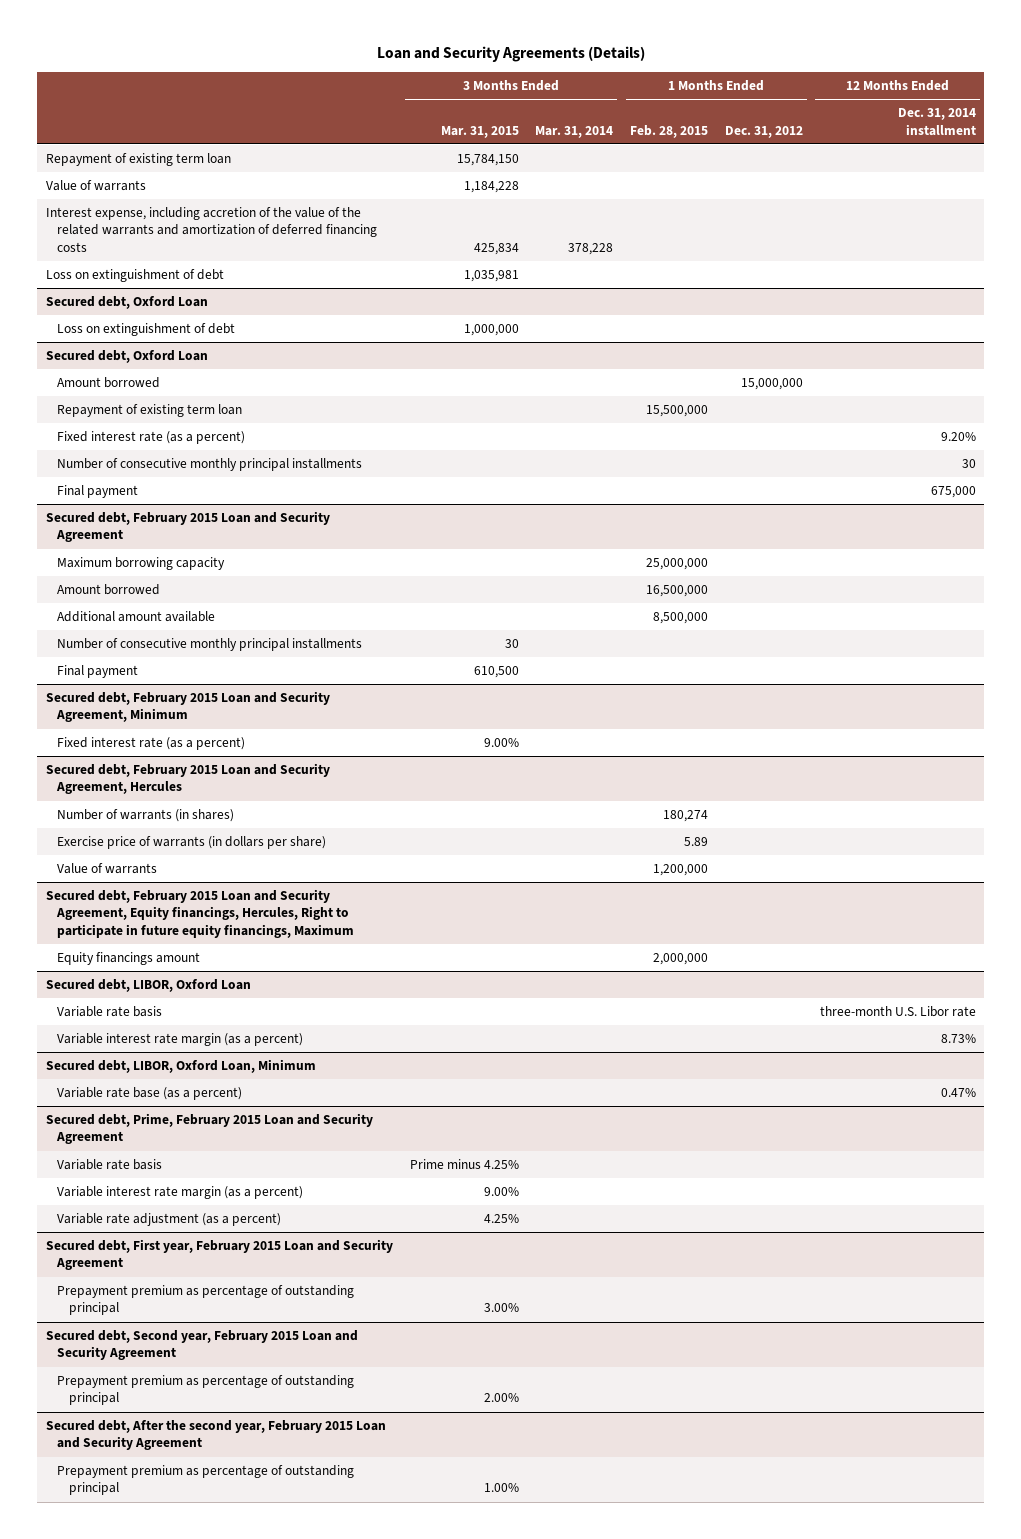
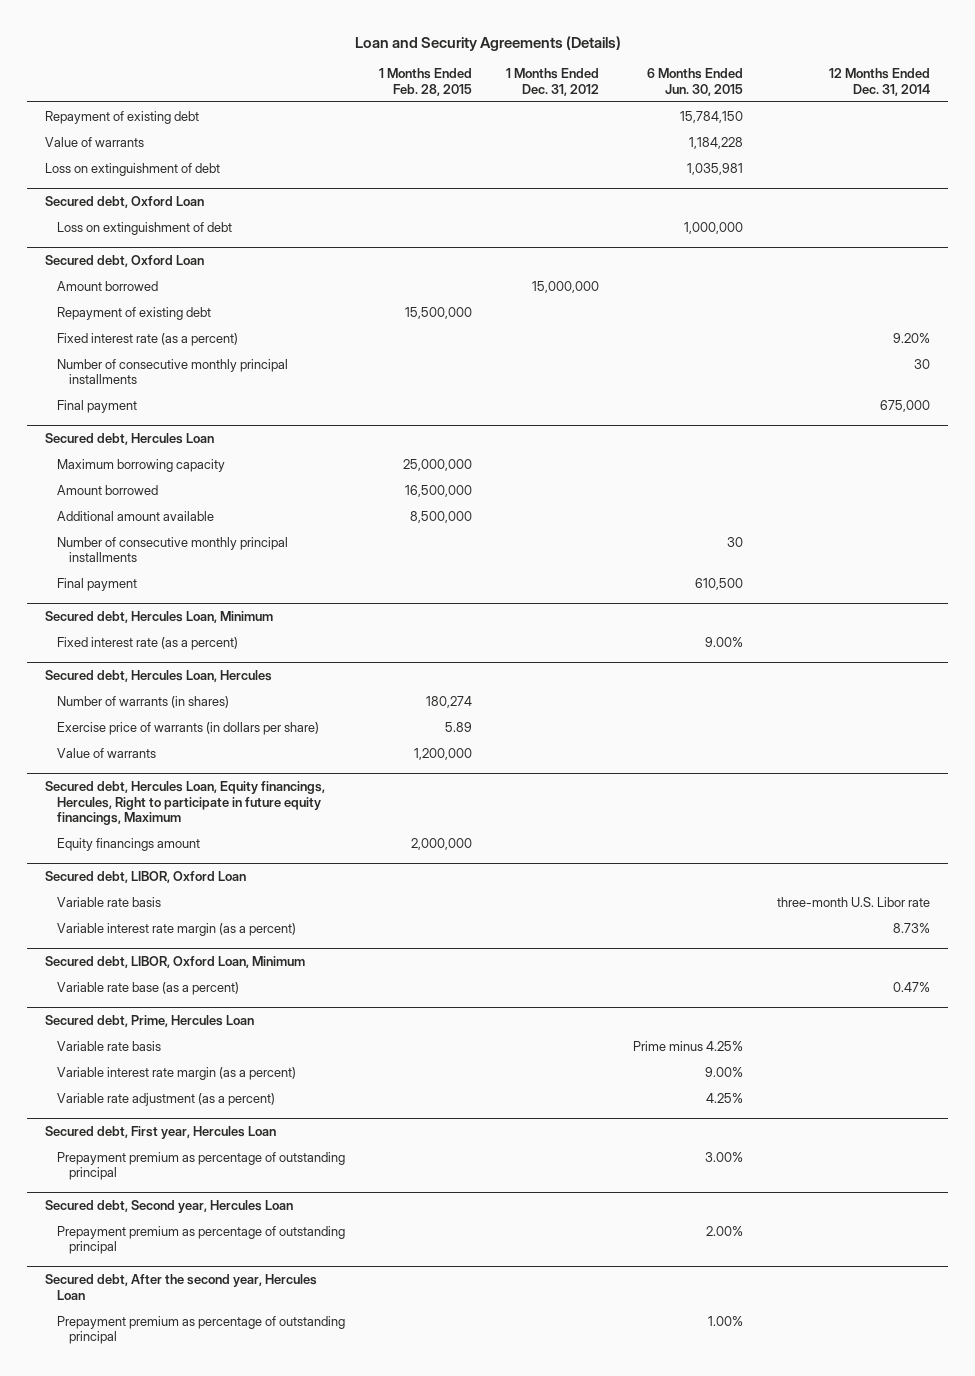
- | 3 Months Ended Mar. 31, 2015 | 3 Months Ended Mar. 31, 2014 | 1 Months Ended Feb. 28, 2015 | 1 Months Ended Dec. 31, 2012 | 12 Months Ended Dec. 31, 2014 installment
+ | 1 Months Ended Feb. 28, 2015 | 1 Months Ended Dec. 31, 2012 | 6 Months Ended Jun. 30, 2015 | 12 Months Ended Dec. 31, 2014
- Repayment of existing term loan | 15,784,150 | | | |
+ Repayment of existing debt | | | 15,784,150 |
- Interest expense, including accretion of the value of the related warrants and amortization of deferred financing costs | 425,834 | 378,228 | | |
@ Secured debt, Oxford Loan
- Repayment of existing term loan | | | 15,500,000 | |
+ Repayment of existing debt | 15,500,000 | | |
- Secured debt, February 2015 Loan and Security Agreement
+ Secured debt, Hercules Loan
- Secured debt, February 2015 Loan and Security Agreement, Minimum
- Fixed interest rate (as a percent) | 9.00% | | | |
- Secured debt, February 2015 Loan and Security Agreement, Hercules
+ Secured debt, Hercules Loan, Minimum
+ Fixed interest rate (as a percent) | | | 9.00% |
+ Secured debt, Hercules Loan, Hercules
- Secured debt, February 2015 Loan and Security Agreement, Equity financings, Hercules, Right to participate in future equity financings, Maximum
+ Secured debt, Hercules Loan, Equity financings, Hercules, Right to participate in future equity financings, Maximum
- Secured debt, Prime, February 2015 Loan and Security Agreement
- Variable rate basis | Prime minus 4.25% | | | |
- Variable interest rate margin (as a percent) | 9.00% | | | |
- Variable rate adjustment (as a percent) | 4.25% | | | |
- Secured debt, First year, February 2015 Loan and Security Agreement
- Prepayment premium as percentage of outstanding principal | 3.00% | | | |
- Secured debt, Second year, February 2015 Loan and Security Agreement
- Prepayment premium as percentage of outstanding principal | 2.00% | | | |
- Secured debt, After the second year, February 2015 Loan and Security Agreement
+ Secured debt, Prime, Hercules Loan
+ Variable rate basis | | | Prime minus 4.25% |
+ Variable interest rate margin (as a percent) | | | 9.00% |
+ Variable rate adjustment (as a percent) | | | 4.25% |
+ Secured debt, First year, Hercules Loan
+ Prepayment premium as percentage of outstanding principal | | | 3.00% |
+ Secured debt, Second year, Hercules Loan
+ Prepayment premium as percentage of outstanding principal | | | 2.00% |
+ Secured debt, After the second year, Hercules Loan

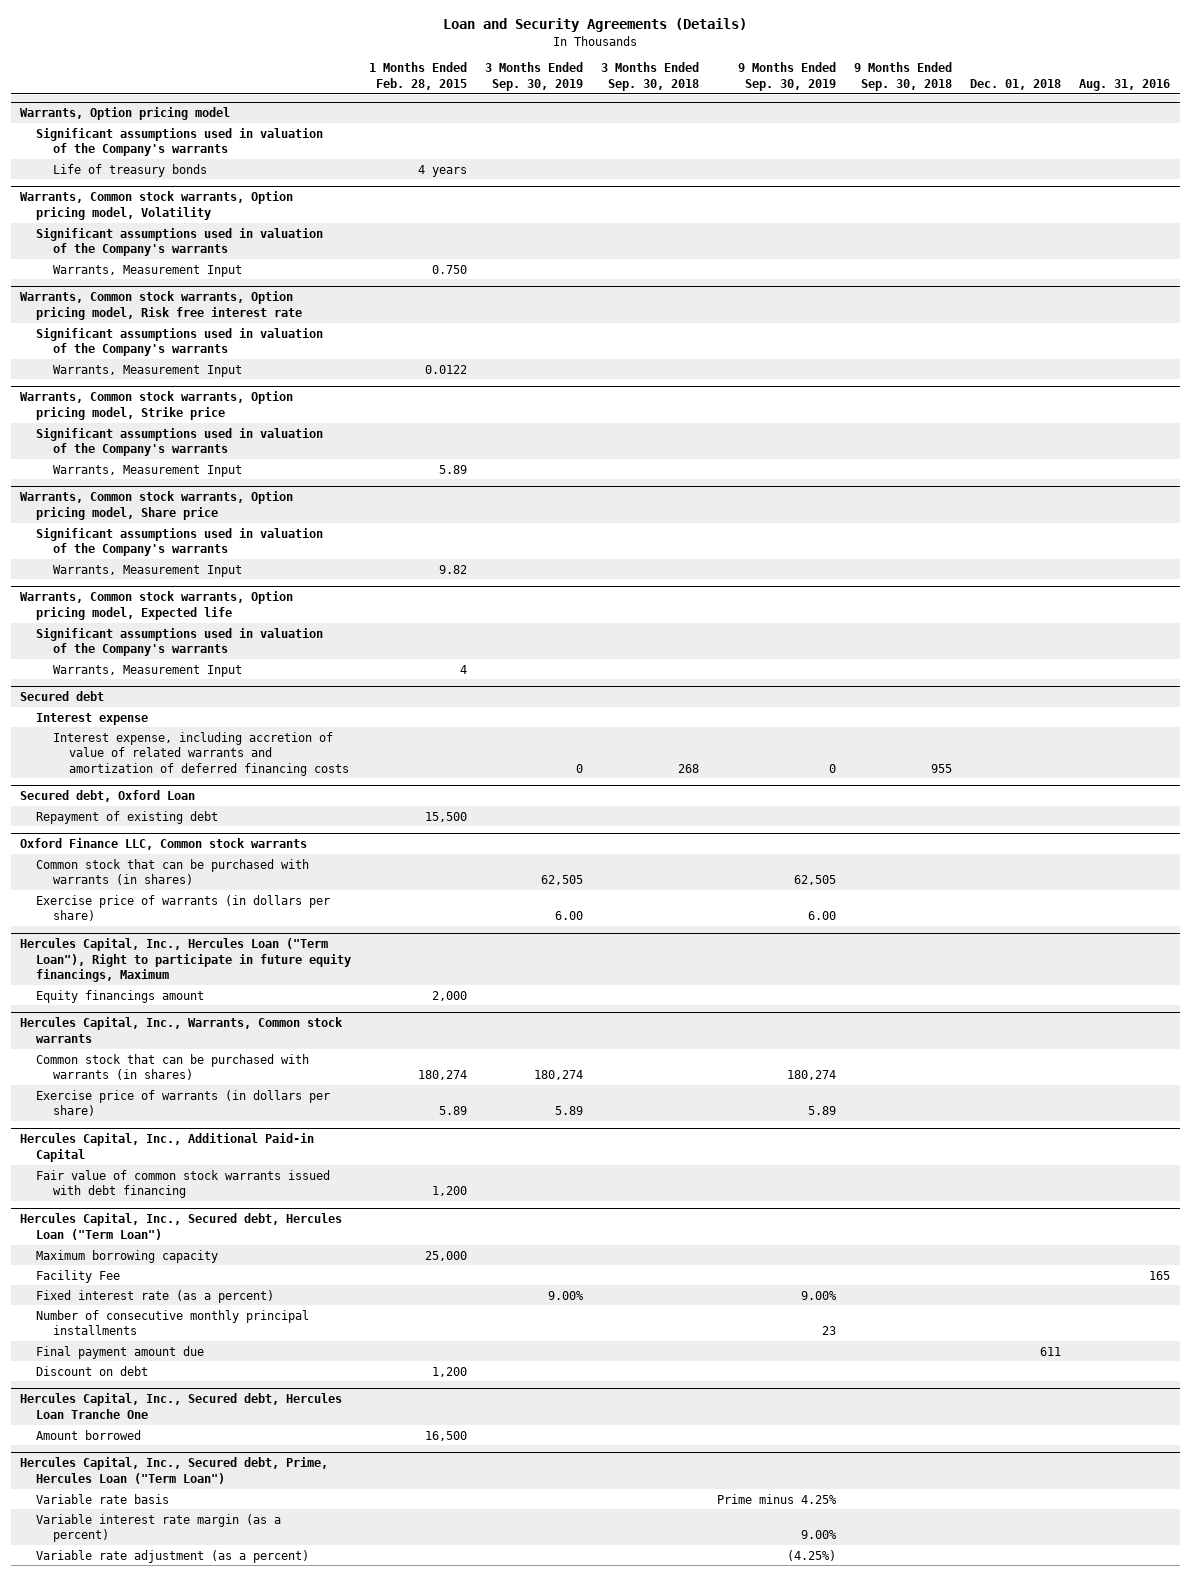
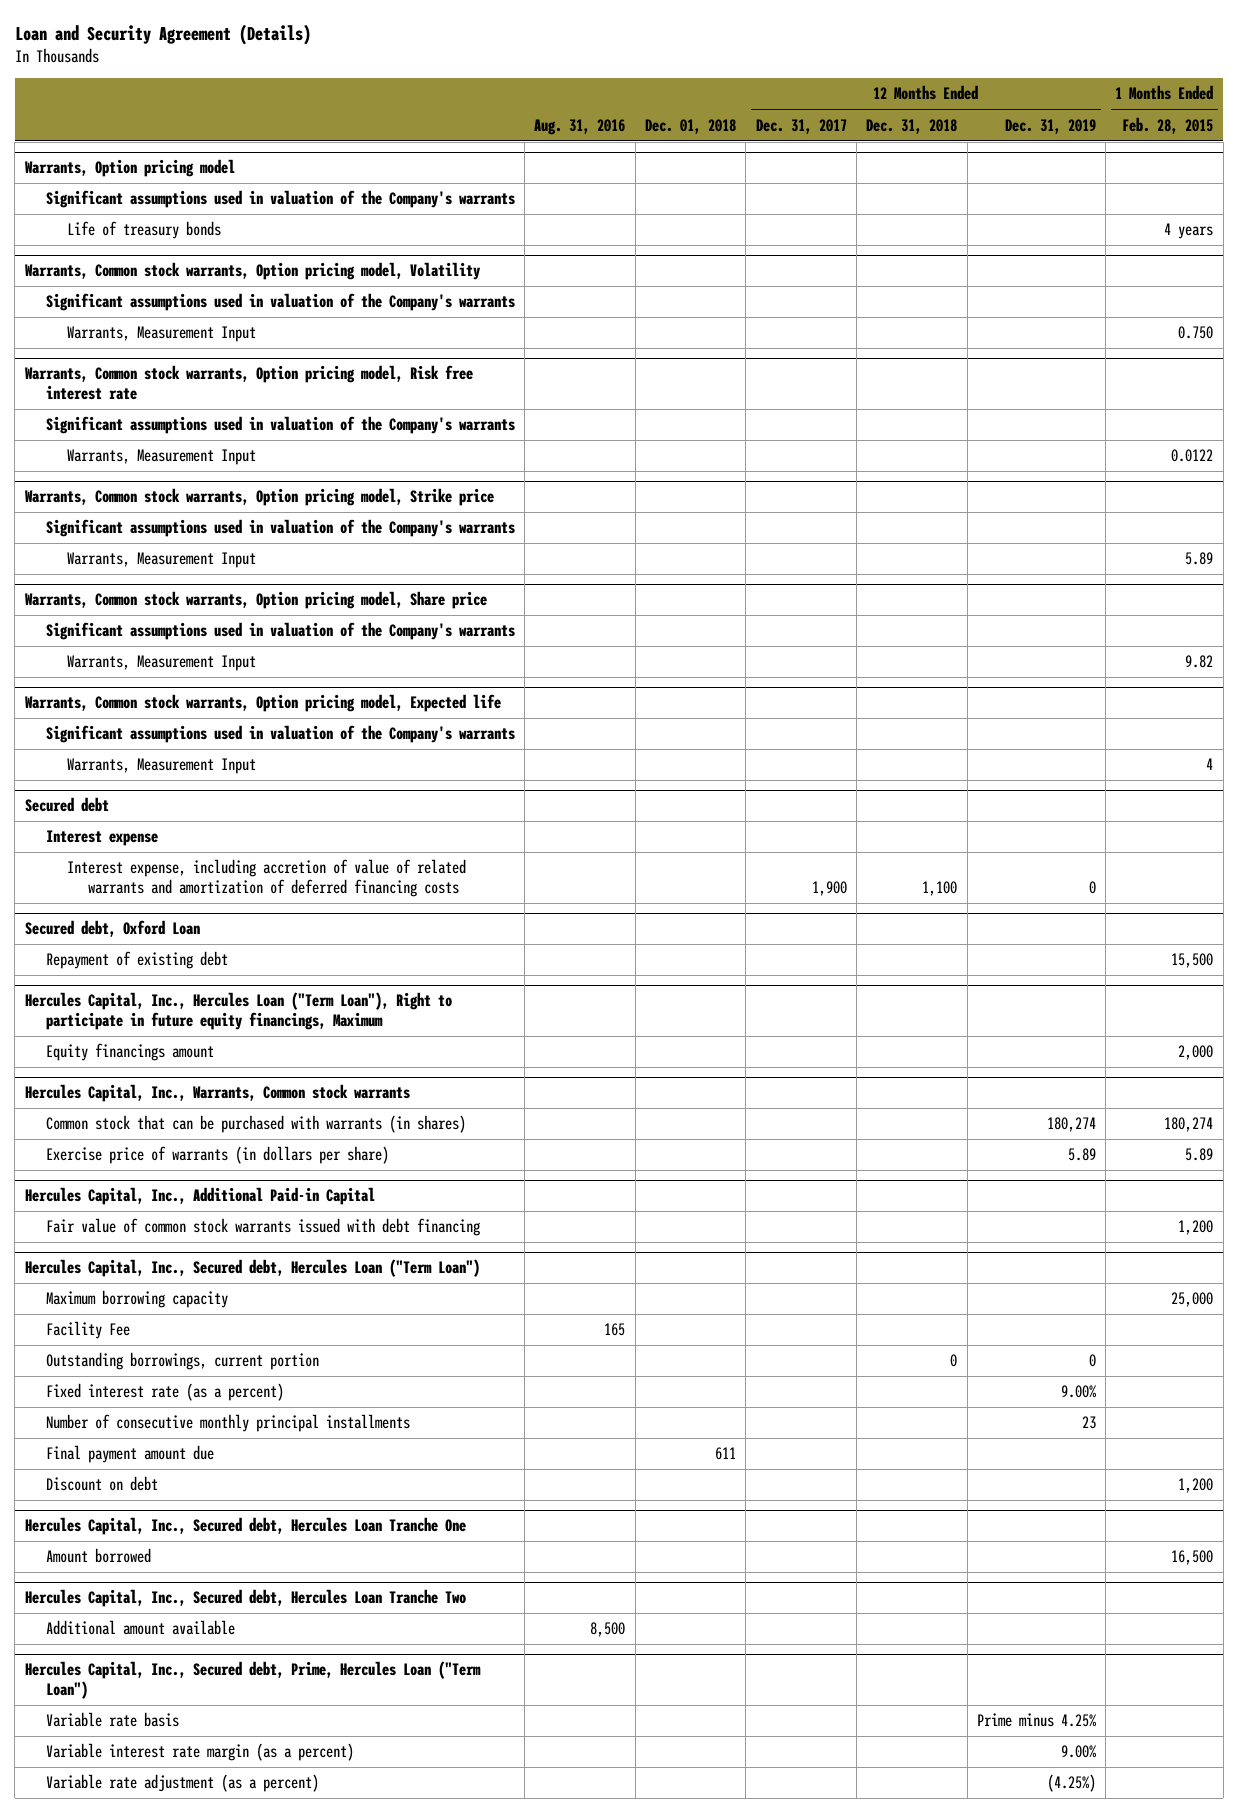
- Loan and Security Agreements (Details)
+ Loan and Security Agreement (Details)
- | 1 Months Ended Feb. 28, 2015 | 3 Months Ended Sep. 30, 2019 | 3 Months Ended Sep. 30, 2018 | 9 Months Ended Sep. 30, 2019 | 9 Months Ended Sep. 30, 2018 | Dec. 01, 2018 | Aug. 31, 2016
+ | Aug. 31, 2016 | Dec. 01, 2018 | 12 Months Ended Dec. 31, 2017 | 12 Months Ended Dec. 31, 2018 | 12 Months Ended Dec. 31, 2019 | 1 Months Ended Feb. 28, 2015
- Oxford Finance LLC, Common stock warrants
- Common stock that can be purchased with warrants (in shares) | | 62,505 | | 62,505 | | |
- Exercise price of warrants (in dollars per share) | | 6.00 | | 6.00 | | |
@ Hercules Capital, Inc., Secured debt, Hercules Loan ("Term Loan")
+ Outstanding borrowings, current portion | | | | 0 | 0 |
+ Hercules Capital, Inc., Secured debt, Hercules Loan Tranche Two
+ Additional amount available | 8,500 | | | | |

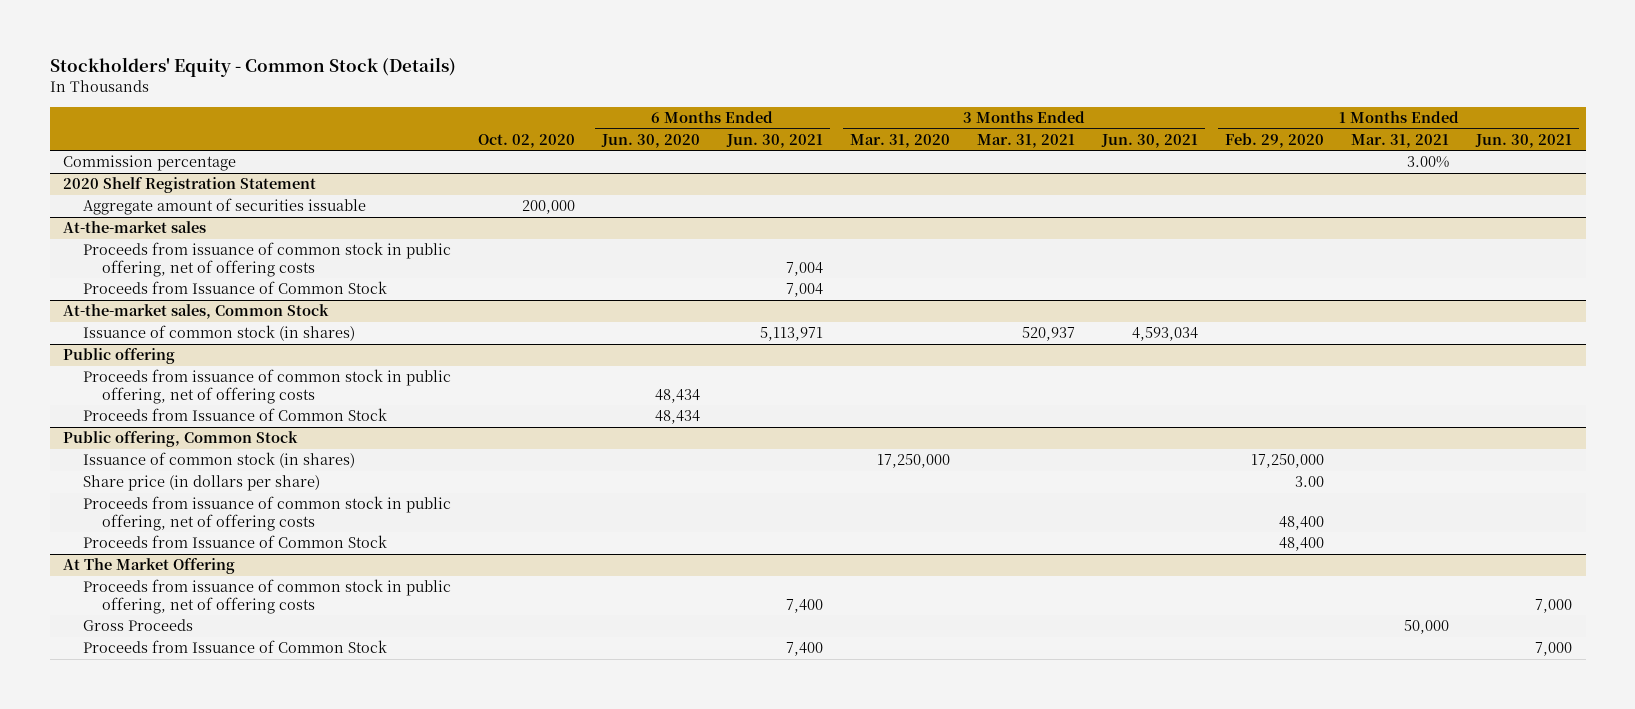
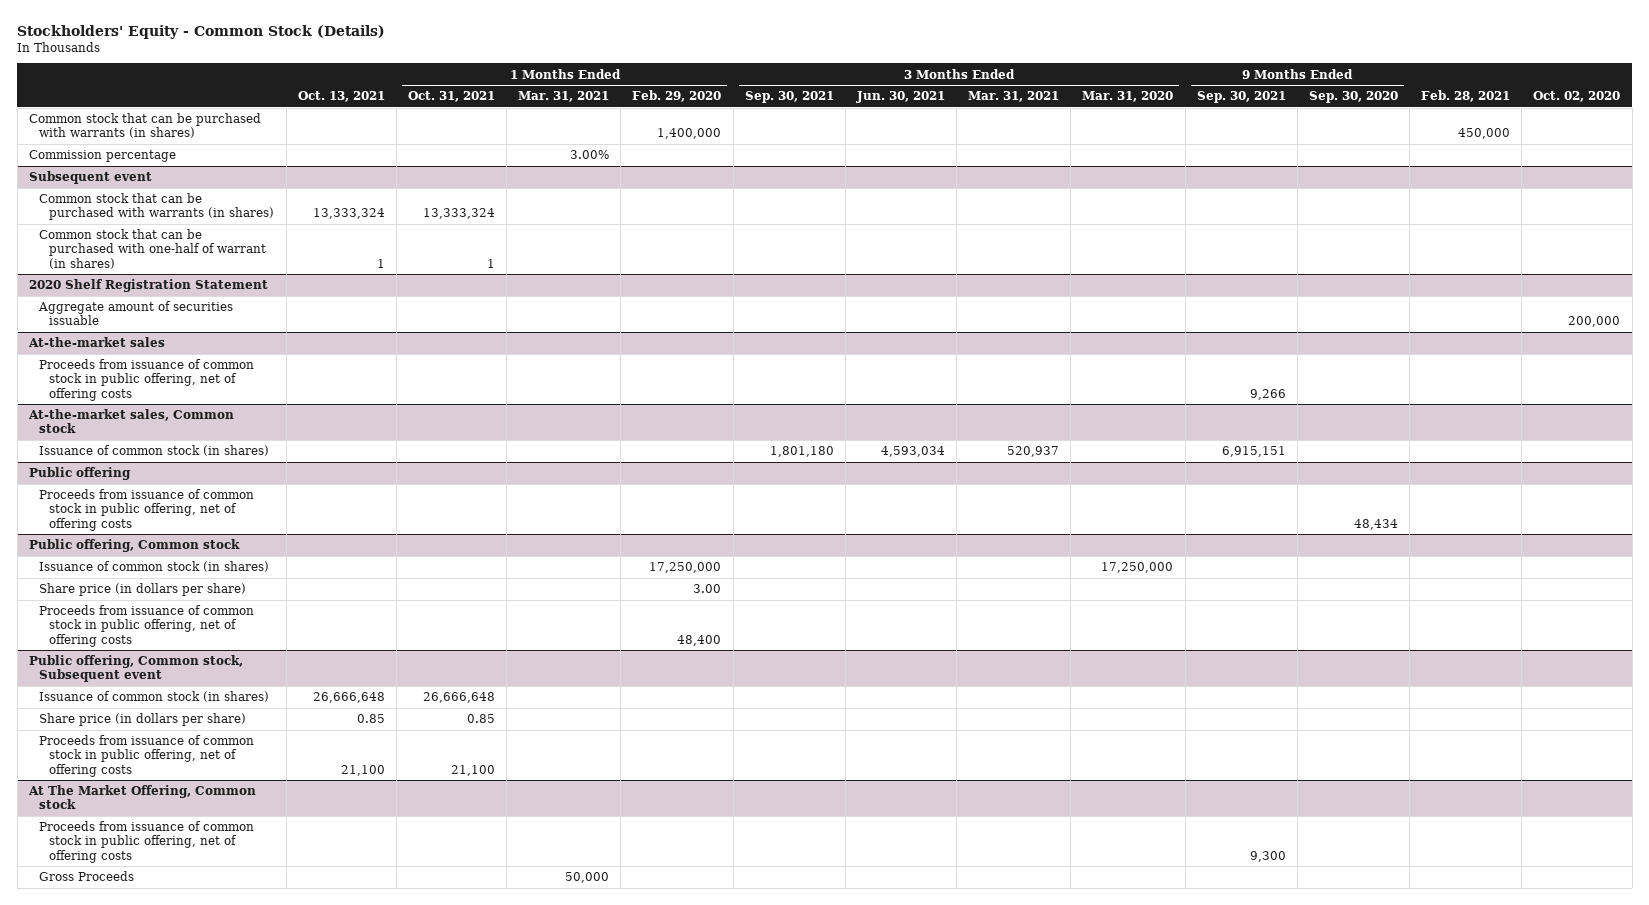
- | Oct. 02, 2020 | 6 Months Ended Jun. 30, 2020 | 6 Months Ended Jun. 30, 2021 | 3 Months Ended Mar. 31, 2020 | 3 Months Ended Mar. 31, 2021 | 3 Months Ended Jun. 30, 2021 | 1 Months Ended Feb. 29, 2020 | 1 Months Ended Mar. 31, 2021 | 1 Months Ended Jun. 30, 2021
+ | Oct. 13, 2021 | 1 Months Ended Oct. 31, 2021 | 1 Months Ended Mar. 31, 2021 | 1 Months Ended Feb. 29, 2020 | 3 Months Ended Sep. 30, 2021 | 3 Months Ended Jun. 30, 2021 | 3 Months Ended Mar. 31, 2021 | 3 Months Ended Mar. 31, 2020 | 9 Months Ended Sep. 30, 2021 | 9 Months Ended Sep. 30, 2020 | Feb. 28, 2021 | Oct. 02, 2020
+ Common stock that can be purchased with warrants (in shares) | | | | 1,400,000 | | | | | | | 450,000 |
+ Subsequent event
+ Common stock that can be purchased with warrants (in shares) | 13,333,324 | 13,333,324 | | | | | | | | | |
+ Common stock that can be purchased with one-half of warrant (in shares) | 1 | 1 | | | | | | | | | |
@ At-the-market sales
- Proceeds from Issuance of Common Stock | | | 7,004 | | | | | |
- At-the-market sales, Common Stock
+ At-the-market sales, Common stock
@ Public offering
- Proceeds from Issuance of Common Stock | | 48,434 | | | | | | |
- Public offering, Common Stock
+ Public offering, Common stock
- Proceeds from Issuance of Common Stock | | | | | | | 48,400 | |
- At The Market Offering
+ Public offering, Common stock, Subsequent event
+ Issuance of common stock (in shares) | 26,666,648 | 26,666,648 | | | | | | | | | |
+ Share price (in dollars per share) | 0.85 | 0.85 | | | | | | | | | |
+ Proceeds from issuance of common stock in public offering, net of offering costs | 21,100 | 21,100 | | | | | | | | | |
+ At The Market Offering, Common stock
- Proceeds from Issuance of Common Stock | | | 7,400 | | | | | | 7,000

